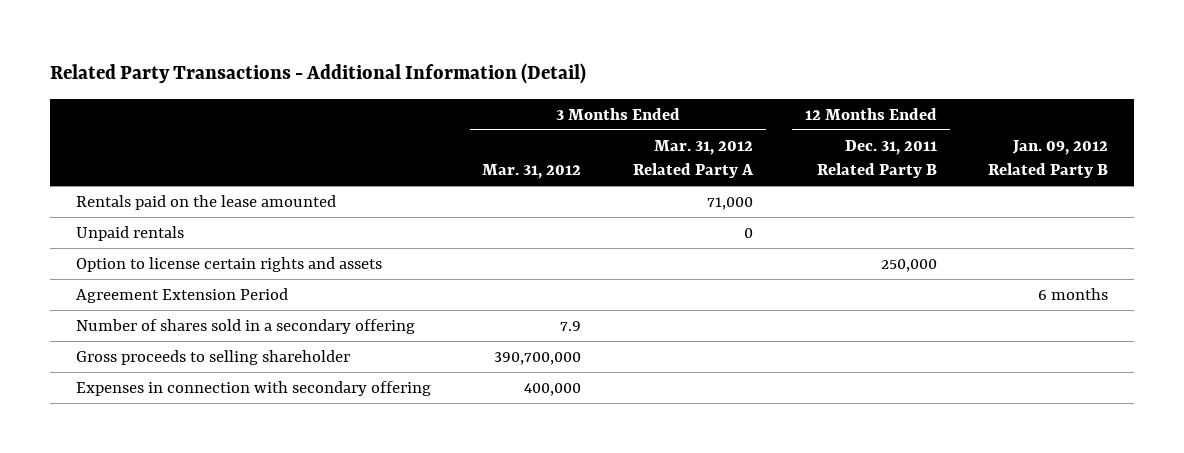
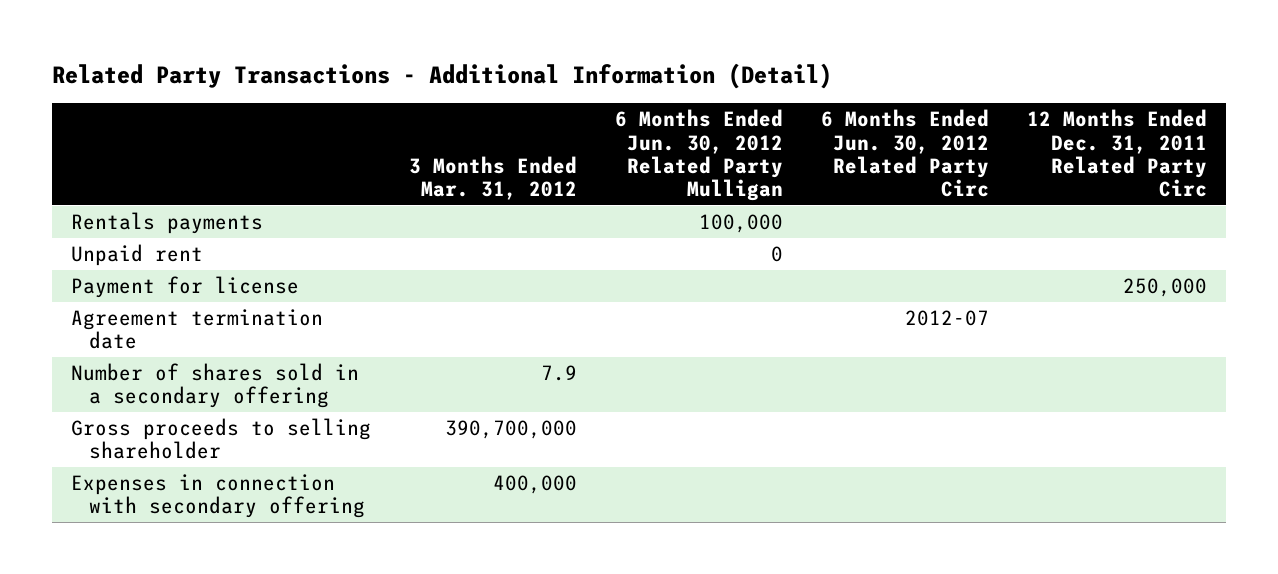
- | 3 Months Ended Mar. 31, 2012 | 3 Months Ended Mar. 31, 2012 Related Party A | 12 Months Ended Dec. 31, 2011 Related Party B | Jan. 09, 2012 Related Party B
+ | 3 Months Ended Mar. 31, 2012 | 6 Months Ended Jun. 30, 2012 Related Party Mulligan | 6 Months Ended Jun. 30, 2012 Related Party Circ | 12 Months Ended Dec. 31, 2011 Related Party Circ
- Rentals paid on the lease amounted | | 71,000 | |
- Unpaid rentals | | 0 | |
- Option to license certain rights and assets | | | 250,000 |
- Agreement Extension Period | | | | 6 months
+ Rentals payments | | 100,000 | |
+ Unpaid rent | | 0 | |
+ Payment for license | | | | 250,000
+ Agreement termination date | | | 2012-07 |

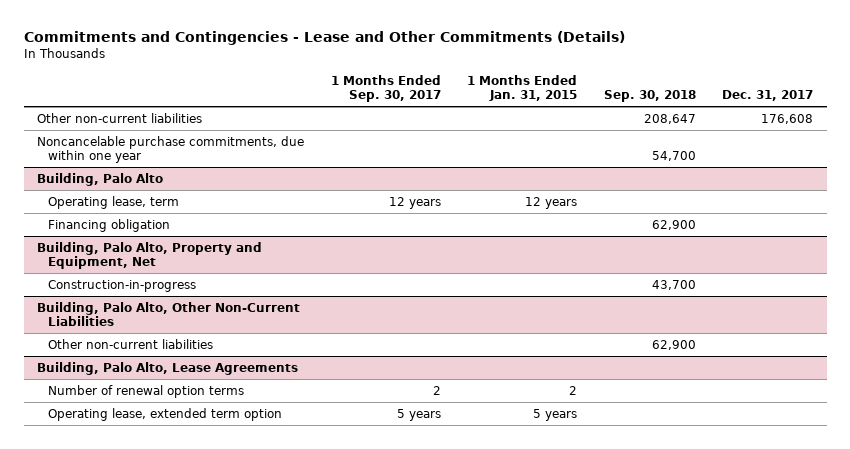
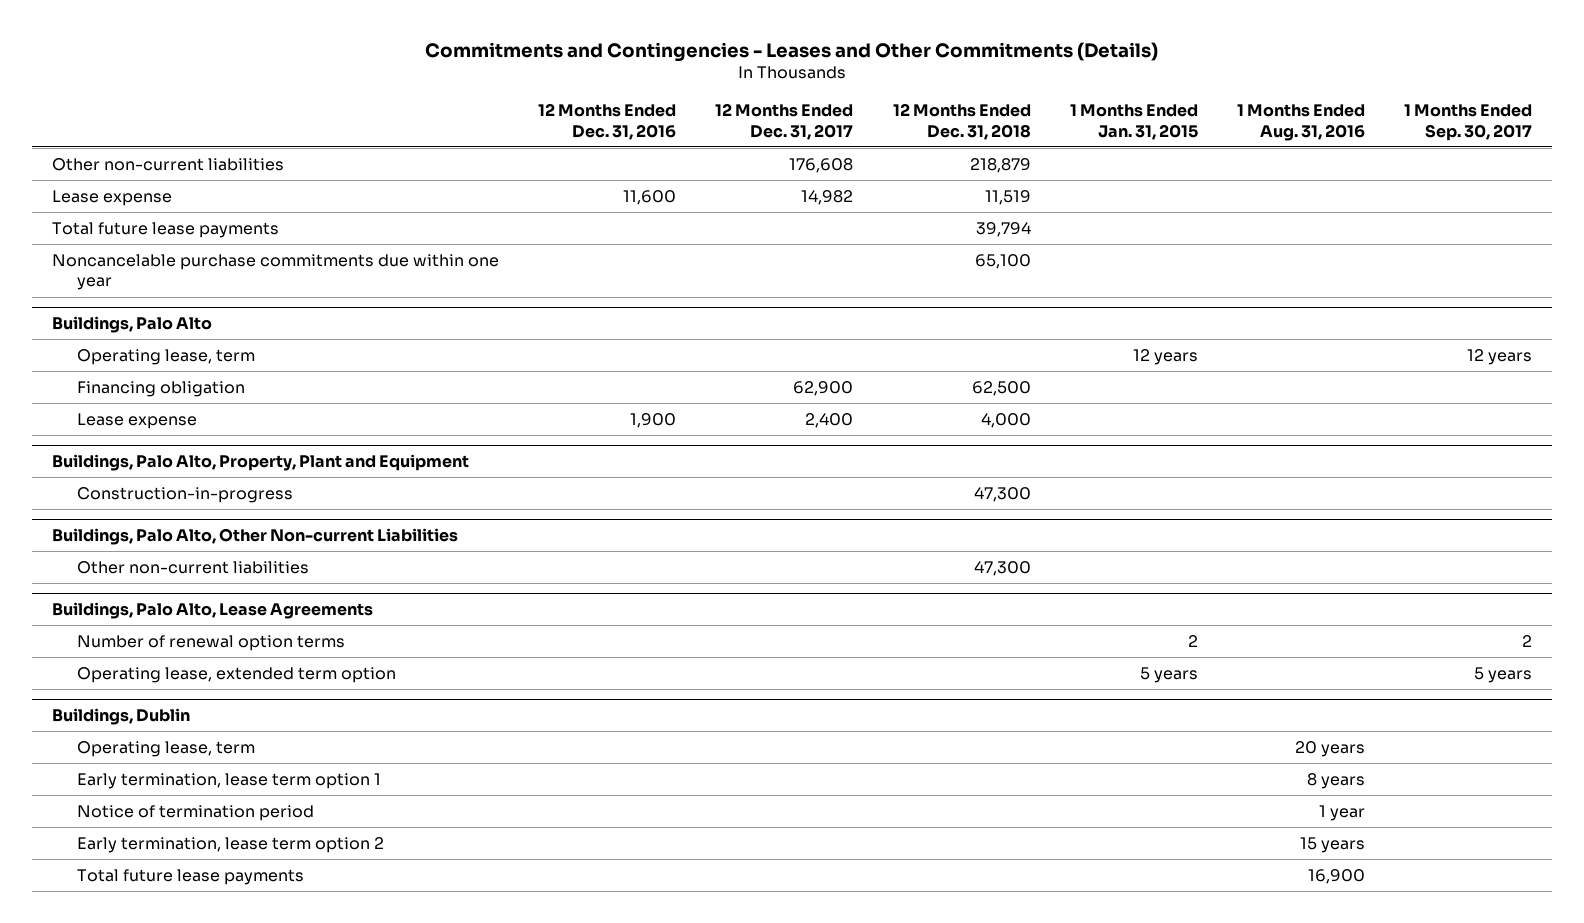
- Commitments and Contingencies - Lease and Other Commitments (Details)
+ Commitments and Contingencies - Leases and Other Commitments (Details)
- | 1 Months Ended Sep. 30, 2017 | 1 Months Ended Jan. 31, 2015 | Sep. 30, 2018 | Dec. 31, 2017
+ | 12 Months Ended Dec. 31, 2016 | 12 Months Ended Dec. 31, 2017 | 12 Months Ended Dec. 31, 2018 | 1 Months Ended Jan. 31, 2015 | 1 Months Ended Aug. 31, 2016 | 1 Months Ended Sep. 30, 2017
- Noncancelable purchase commitments, due within one year | | | 54,700 |
- Building, Palo Alto
+ Lease expense | 11,600 | 14,982 | 11,519 | | |
+ Total future lease payments | | | 39,794 | | |
+ Noncancelable purchase commitments due within one year | | | 65,100 | | |
+ Buildings, Palo Alto
- Building, Palo Alto, Property and Equipment, Net
+ Lease expense | 1,900 | 2,400 | 4,000 | | |
+ Buildings, Palo Alto, Property, Plant and Equipment
- Building, Palo Alto, Other Non-Current Liabilities
+ Buildings, Palo Alto, Other Non-current Liabilities
- Building, Palo Alto, Lease Agreements
+ Buildings, Palo Alto, Lease Agreements
+ Buildings, Dublin
+ Operating lease, term | | | | | 20 years |
+ Early termination, lease term option 1 | | | | | 8 years |
+ Notice of termination period | | | | | 1 year |
+ Early termination, lease term option 2 | | | | | 15 years |
+ Total future lease payments | | | | | 16,900 |

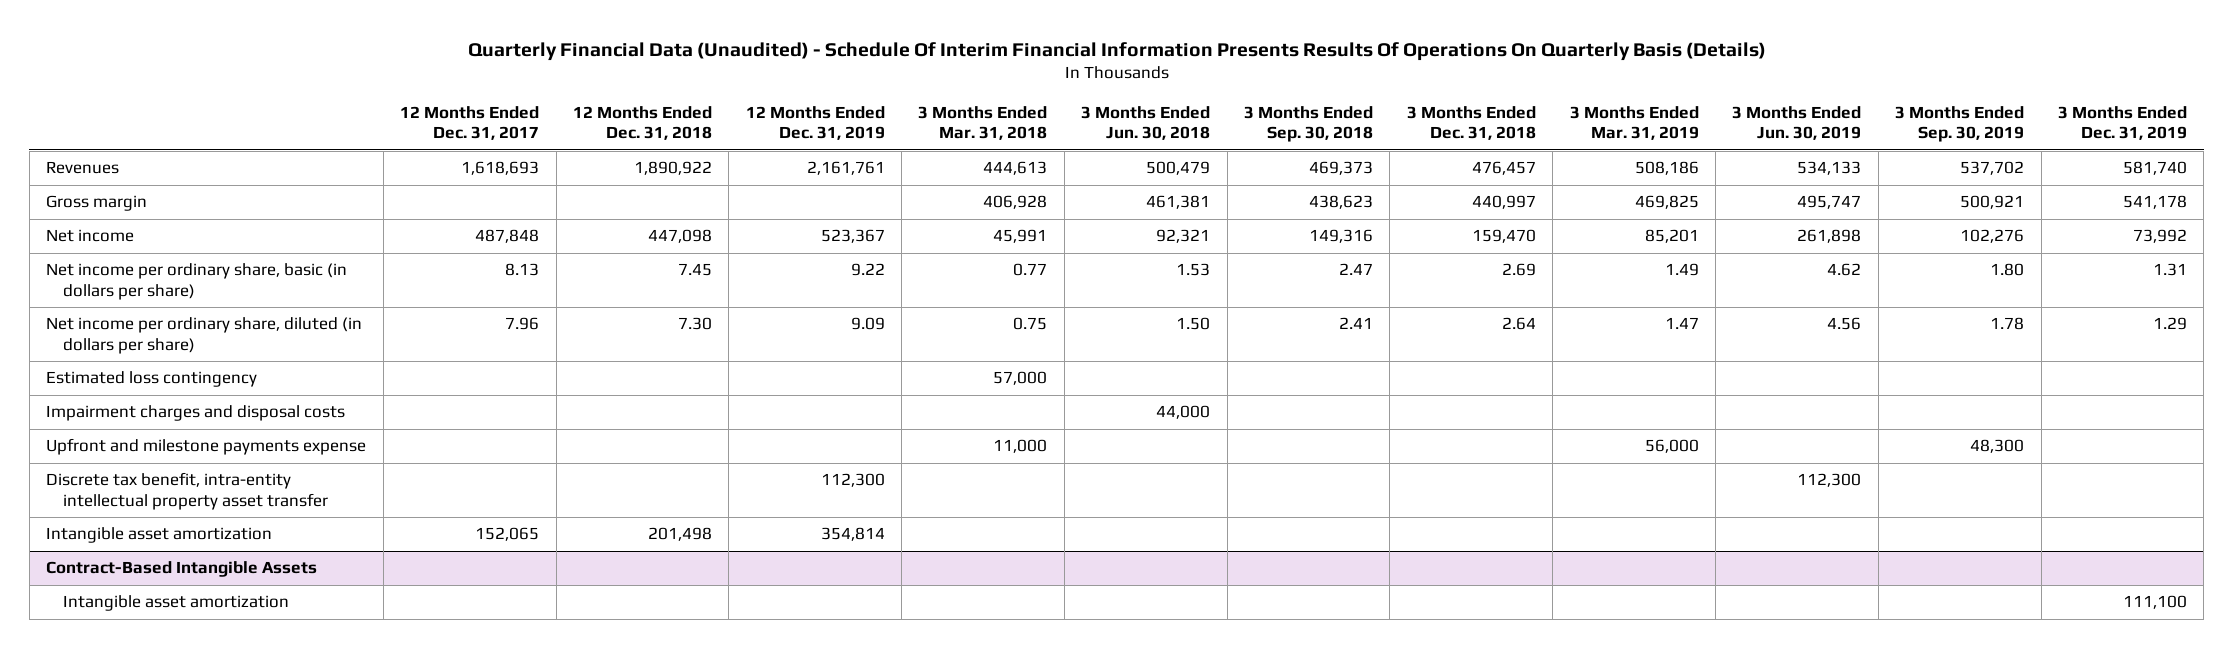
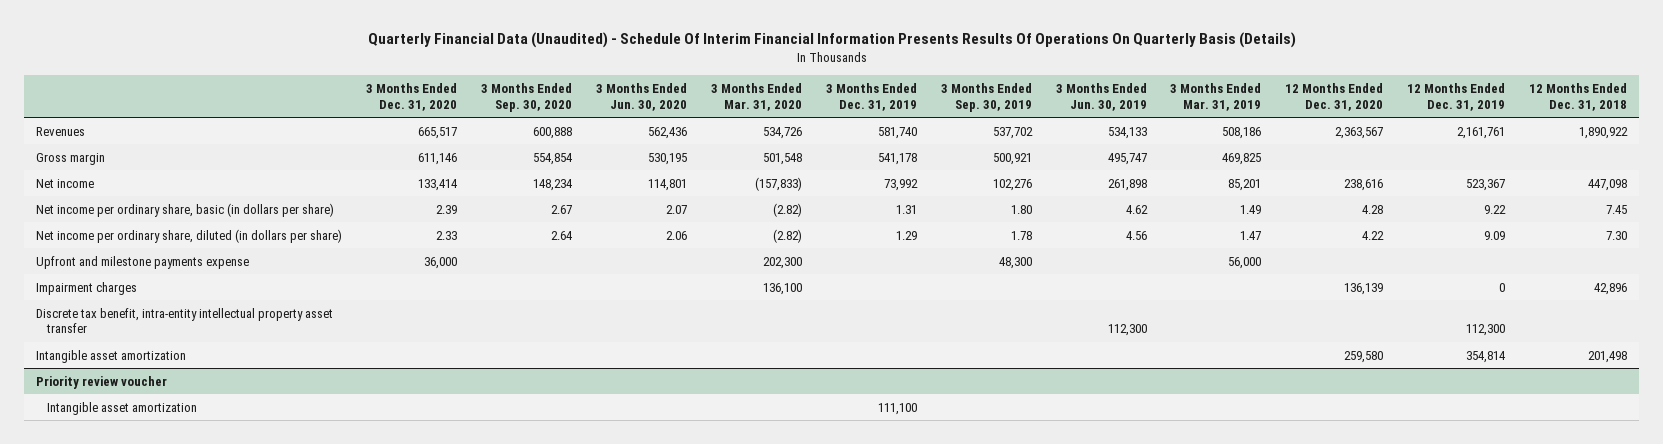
- | 12 Months Ended Dec. 31, 2017 | 12 Months Ended Dec. 31, 2018 | 12 Months Ended Dec. 31, 2019 | 3 Months Ended Mar. 31, 2018 | 3 Months Ended Jun. 30, 2018 | 3 Months Ended Sep. 30, 2018 | 3 Months Ended Dec. 31, 2018 | 3 Months Ended Mar. 31, 2019 | 3 Months Ended Jun. 30, 2019 | 3 Months Ended Sep. 30, 2019 | 3 Months Ended Dec. 31, 2019
+ | 3 Months Ended Dec. 31, 2020 | 3 Months Ended Sep. 30, 2020 | 3 Months Ended Jun. 30, 2020 | 3 Months Ended Mar. 31, 2020 | 3 Months Ended Dec. 31, 2019 | 3 Months Ended Sep. 30, 2019 | 3 Months Ended Jun. 30, 2019 | 3 Months Ended Mar. 31, 2019 | 12 Months Ended Dec. 31, 2020 | 12 Months Ended Dec. 31, 2019 | 12 Months Ended Dec. 31, 2018
- Estimated loss contingency | | | | 57,000 | | | | | | |
- Impairment charges and disposal costs | | | | | 44,000 | | | | | |
+ Impairment charges | | | | 136,100 | | | | | 136,139 | 0 | 42,896
- Contract-Based Intangible Assets
+ Priority review voucher

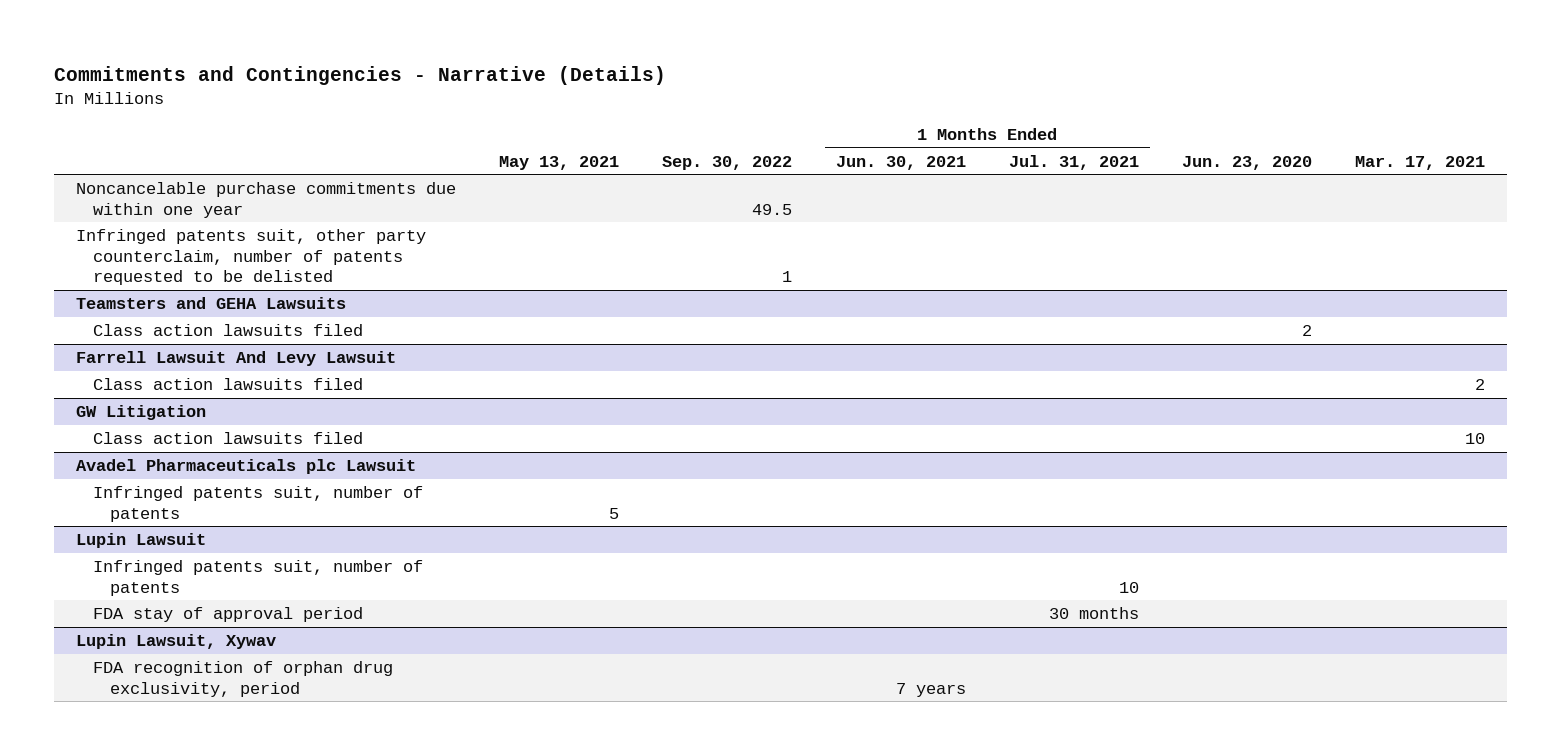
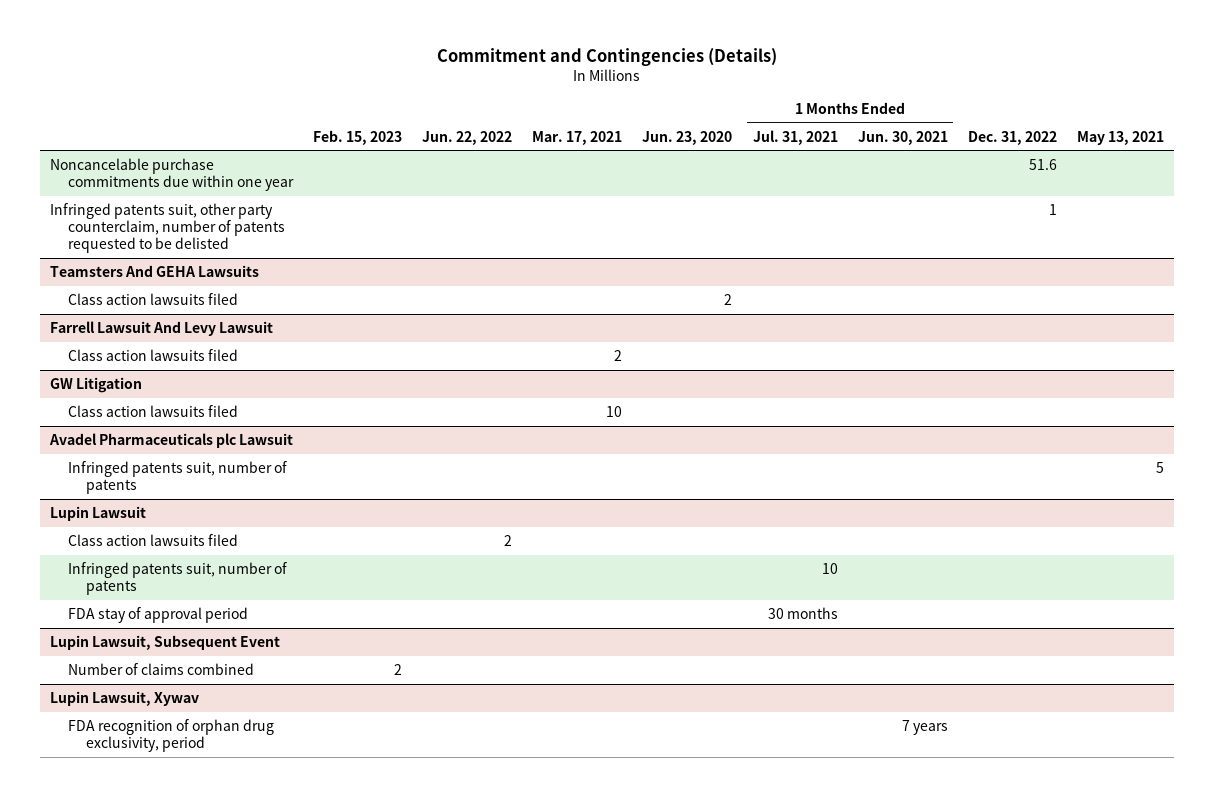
- Commitments and Contingencies - Narrative (Details)
+ Commitment and Contingencies (Details)
- | May 13, 2021 | Sep. 30, 2022 | 1 Months Ended Jun. 30, 2021 | 1 Months Ended Jul. 31, 2021 | Jun. 23, 2020 | Mar. 17, 2021
+ | Feb. 15, 2023 | Jun. 22, 2022 | Mar. 17, 2021 | Jun. 23, 2020 | 1 Months Ended Jul. 31, 2021 | 1 Months Ended Jun. 30, 2021 | Dec. 31, 2022 | May 13, 2021
- Teamsters and GEHA Lawsuits
+ Teamsters And GEHA Lawsuits
@ Lupin Lawsuit
+ Class action lawsuits filed | | 2 | | | | | |
+ Lupin Lawsuit, Subsequent Event
+ Number of claims combined | 2 | | | | | | |

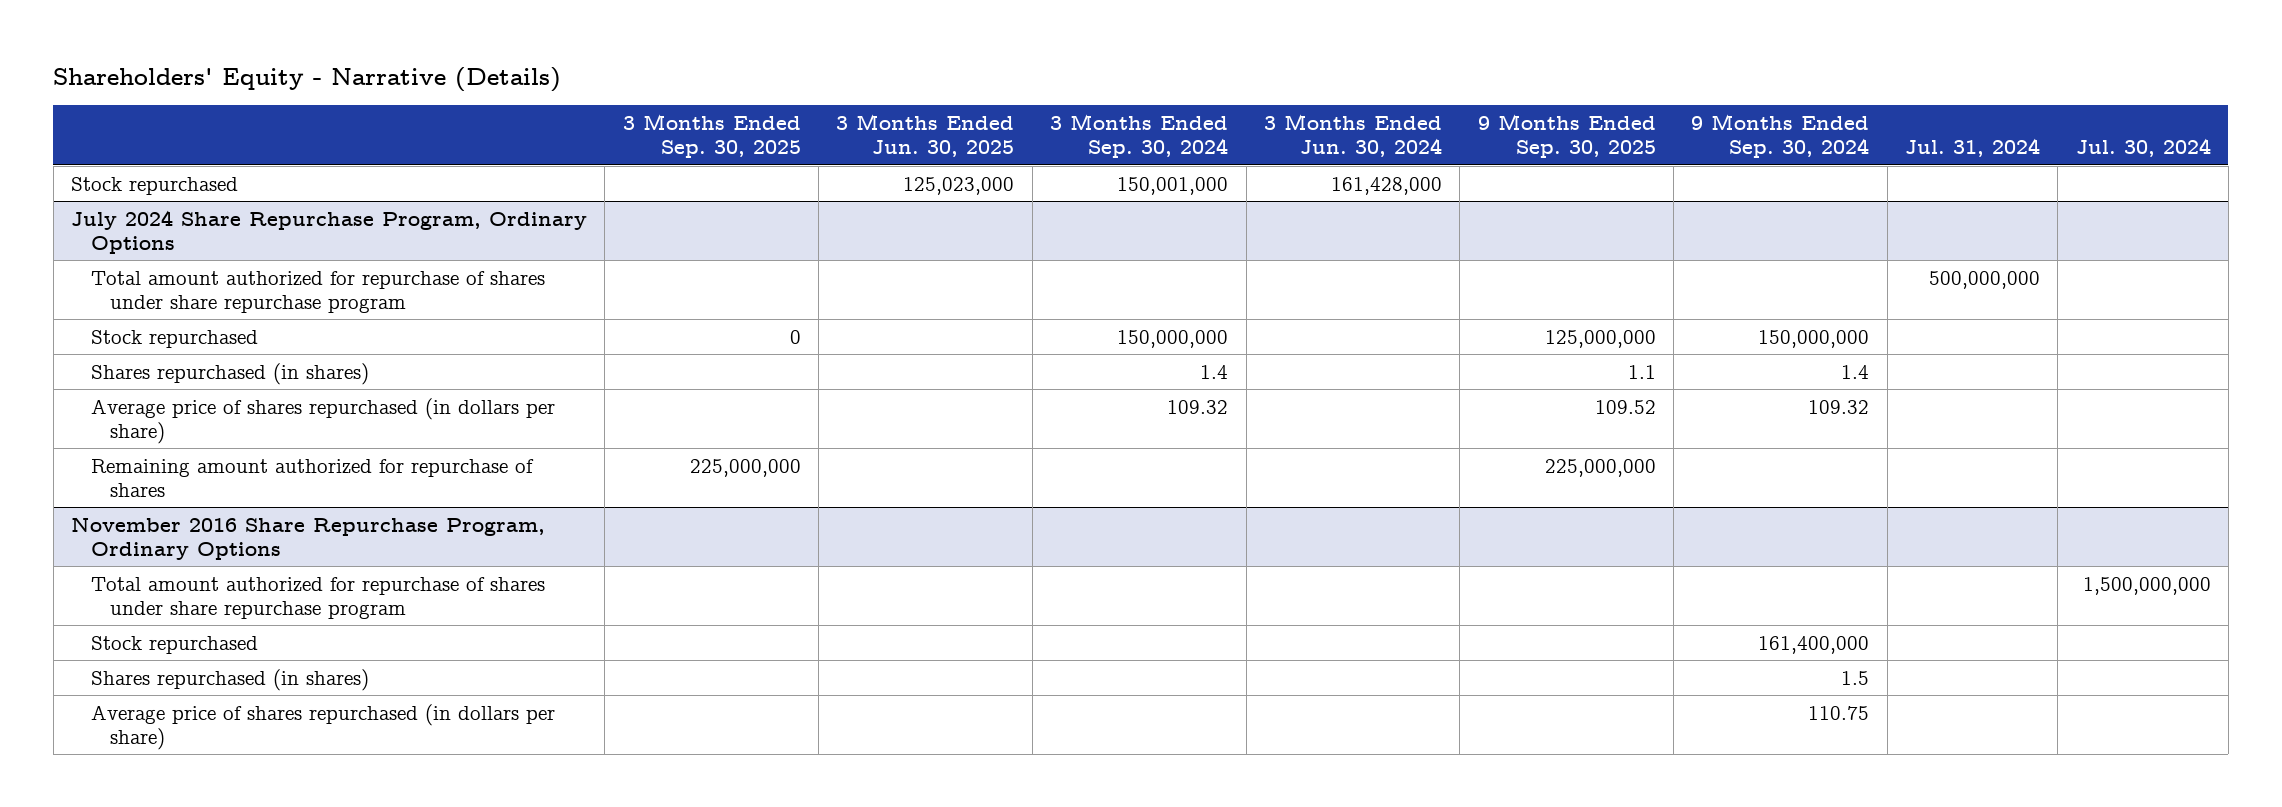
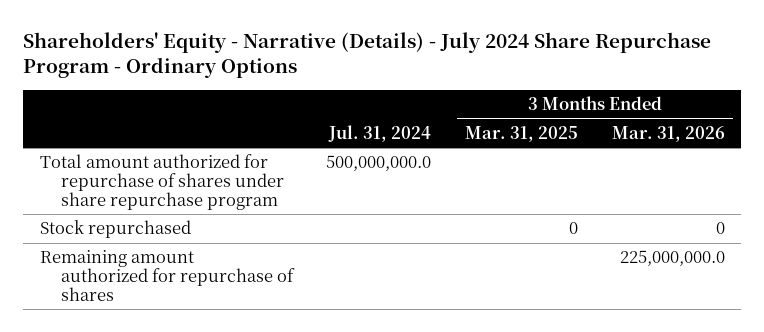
- Shareholders' Equity - Narrative (Details)
+ Shareholders' Equity - Narrative (Details) - July 2024 Share Repurchase Program - Ordinary Options
- | 3 Months Ended Sep. 30, 2025 | 3 Months Ended Jun. 30, 2025 | 3 Months Ended Sep. 30, 2024 | 3 Months Ended Jun. 30, 2024 | 9 Months Ended Sep. 30, 2025 | 9 Months Ended Sep. 30, 2024 | Jul. 31, 2024 | Jul. 30, 2024
+ | Jul. 31, 2024 | 3 Months Ended Mar. 31, 2025 | 3 Months Ended Mar. 31, 2026
+ Total amount authorized for repurchase of shares under share repurchase program | 500,000,000.0 | |
- July 2024 Share Repurchase Program, Ordinary Options
- Total amount authorized for repurchase of shares under share repurchase program | | | | | | | 500,000,000 |
- Stock repurchased | 0 | | 150,000,000 | | 125,000,000 | 150,000,000 | |
- Shares repurchased (in shares) | | | 1.4 | | 1.1 | 1.4 | |
- Average price of shares repurchased (in dollars per share) | | | 109.32 | | 109.52 | 109.32 | |
- Remaining amount authorized for repurchase of shares | 225,000,000 | | | | 225,000,000 | | |
- November 2016 Share Repurchase Program, Ordinary Options
- Total amount authorized for repurchase of shares under share repurchase program | | | | | | | | 1,500,000,000
- Stock repurchased | | | | | | 161,400,000 | |
- Shares repurchased (in shares) | | | | | | 1.5 | |
- Average price of shares repurchased (in dollars per share) | | | | | | 110.75 | |
+ Remaining amount authorized for repurchase of shares | | | 225,000,000.0

